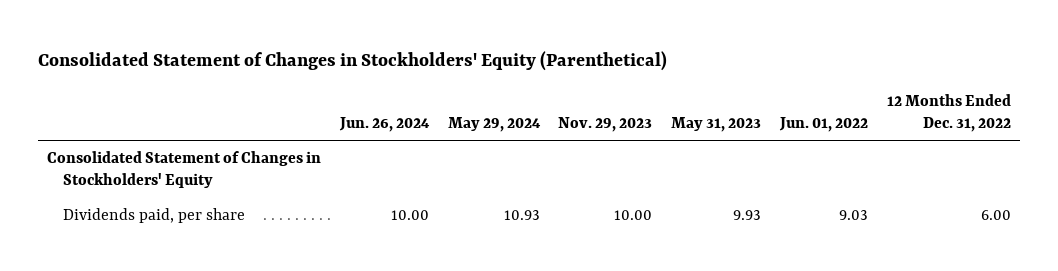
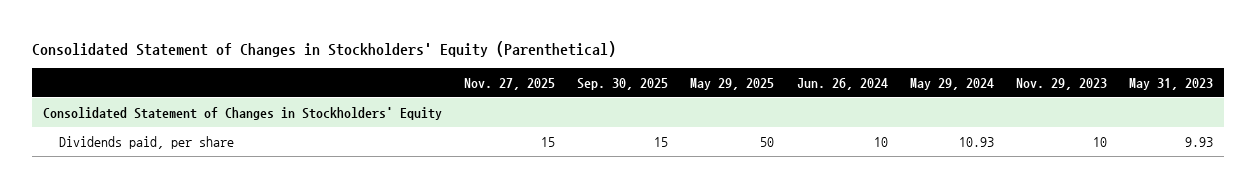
- | Jun. 26, 2024 | May 29, 2024 | Nov. 29, 2023 | May 31, 2023 | Jun. 01, 2022 | 12 Months Ended Dec. 31, 2022
+ | Nov. 27, 2025 | Sep. 30, 2025 | May 29, 2025 | Jun. 26, 2024 | May 29, 2024 | Nov. 29, 2023 | May 31, 2023
- Dividends paid, per share | 10.00 | 10.93 | 10.00 | 9.93 | 9.03 | 6.00
+ Dividends paid, per share | 15 | 15 | 50 | 10 | 10.93 | 10 | 9.93

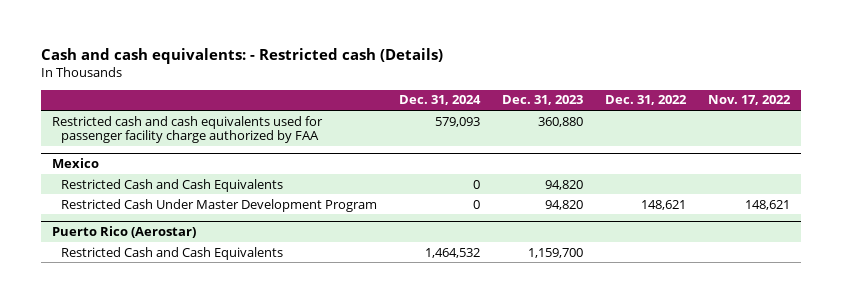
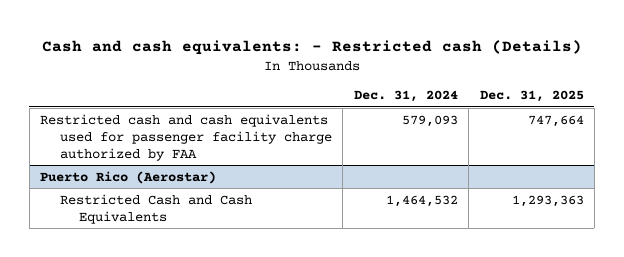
- | Dec. 31, 2024 | Dec. 31, 2023 | Dec. 31, 2022 | Nov. 17, 2022
+ | Dec. 31, 2024 | Dec. 31, 2025
- Mexico
- Restricted Cash and Cash Equivalents | 0 | 94,820 | |
- Restricted Cash Under Master Development Program | 0 | 94,820 | 148,621 | 148,621

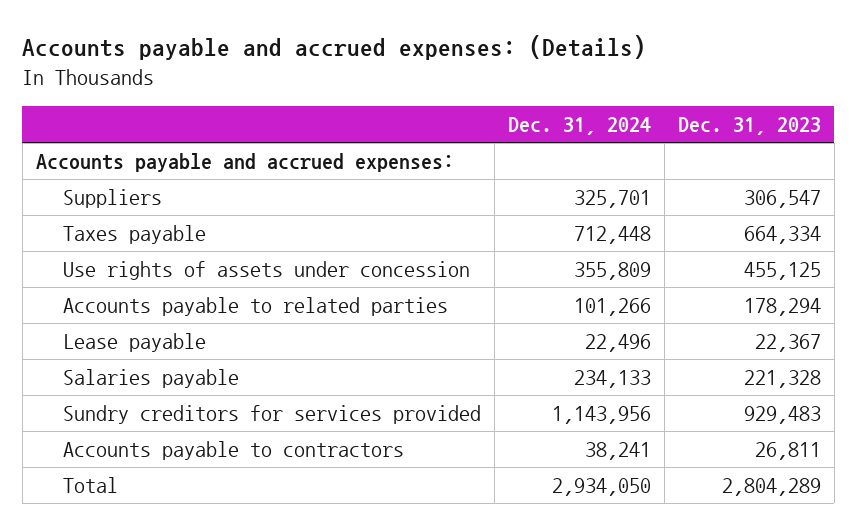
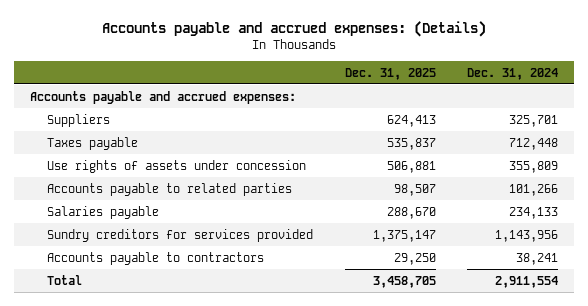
- | Dec. 31, 2024 | Dec. 31, 2023
+ | Dec. 31, 2025 | Dec. 31, 2024
- Lease payable | 22,496 | 22,367
- Total | 2,934,050 | 2,804,289
+ Total | 3,458,705 | 2,911,554

